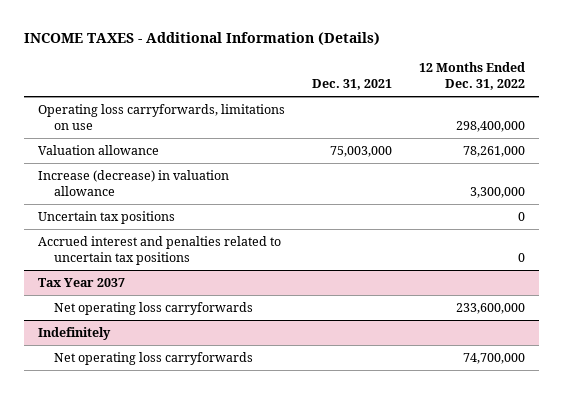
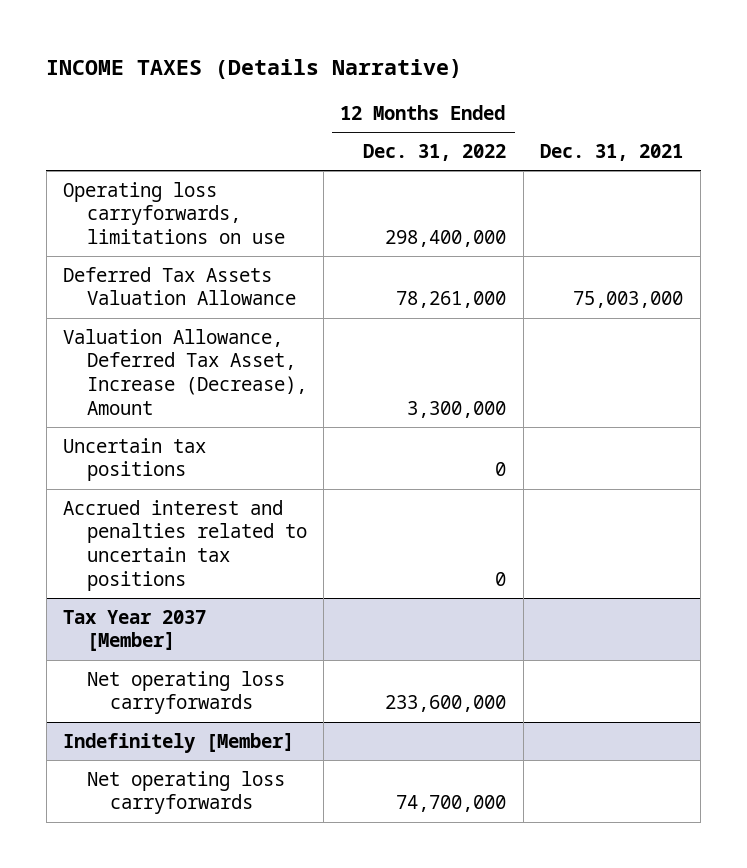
- INCOME TAXES - Additional Information (Details)
+ INCOME TAXES (Details Narrative)
- | Dec. 31, 2021 | 12 Months Ended Dec. 31, 2022
+ | 12 Months Ended Dec. 31, 2022 | Dec. 31, 2021
- Valuation allowance | 75,003,000 | 78,261,000
- Increase (decrease) in valuation allowance | | 3,300,000
+ Deferred Tax Assets Valuation Allowance | 78,261,000 | 75,003,000
+ Valuation Allowance, Deferred Tax Asset, Increase (Decrease), Amount | 3,300,000 |
- Tax Year 2037
+ Tax Year 2037 [Member]
- Indefinitely
+ Indefinitely [Member]

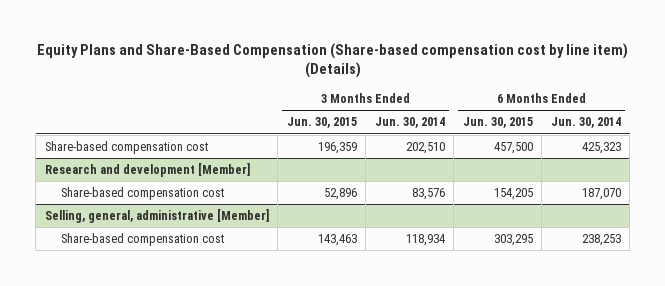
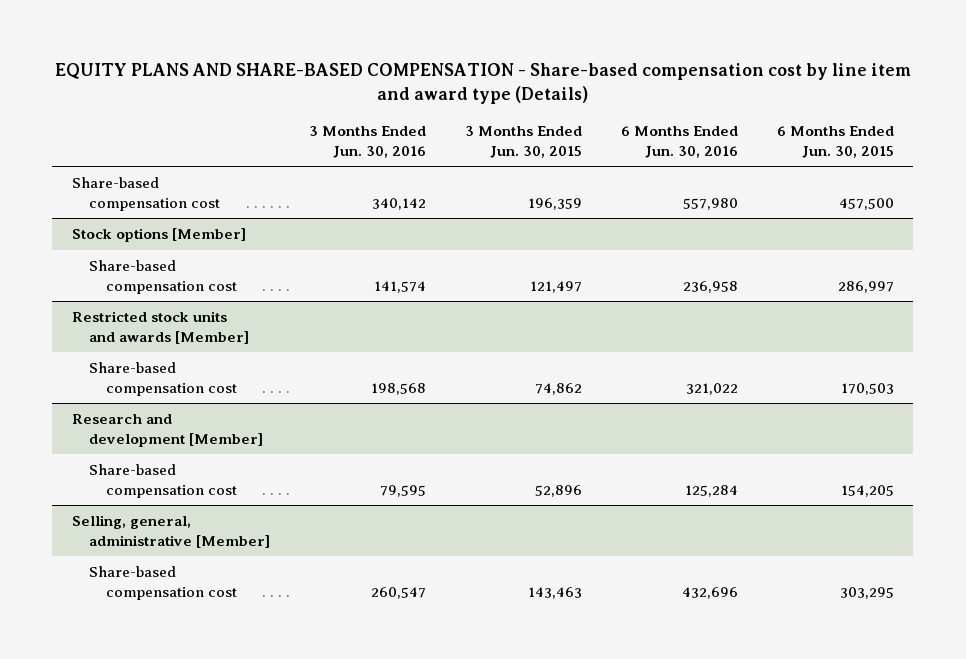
- Equity Plans and Share-Based Compensation (Share-based compensation cost by line item) (Details)
+ EQUITY PLANS AND SHARE-BASED COMPENSATION - Share-based compensation cost by line item and award type (Details)
- | 3 Months Ended Jun. 30, 2015 | 3 Months Ended Jun. 30, 2014 | 6 Months Ended Jun. 30, 2015 | 6 Months Ended Jun. 30, 2014
+ | 3 Months Ended Jun. 30, 2016 | 3 Months Ended Jun. 30, 2015 | 6 Months Ended Jun. 30, 2016 | 6 Months Ended Jun. 30, 2015
+ Stock options [Member]
+ Share-based compensation cost | 141,574 | 121,497 | 236,958 | 286,997
+ Restricted stock units and awards [Member]
+ Share-based compensation cost | 198,568 | 74,862 | 321,022 | 170,503

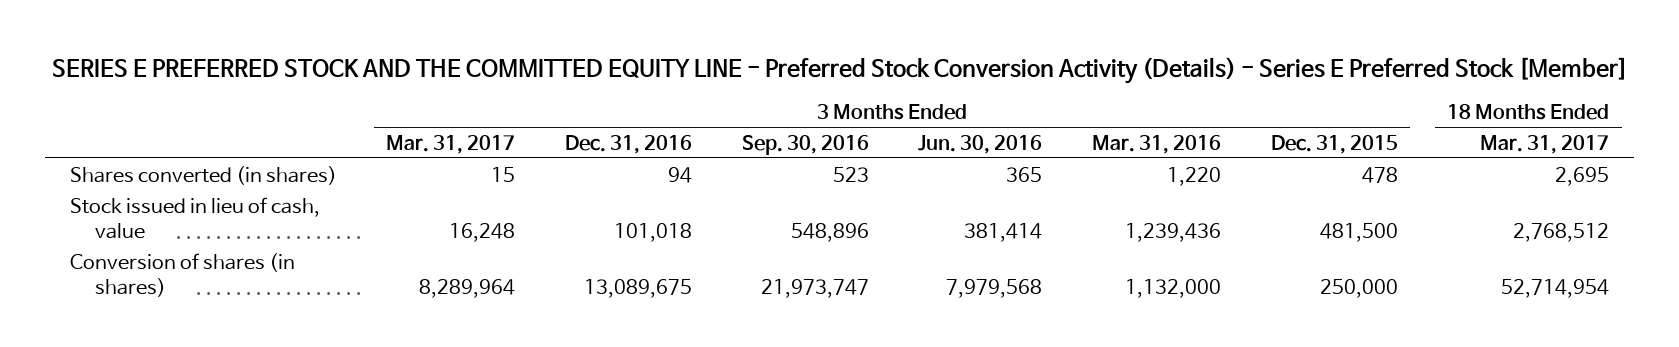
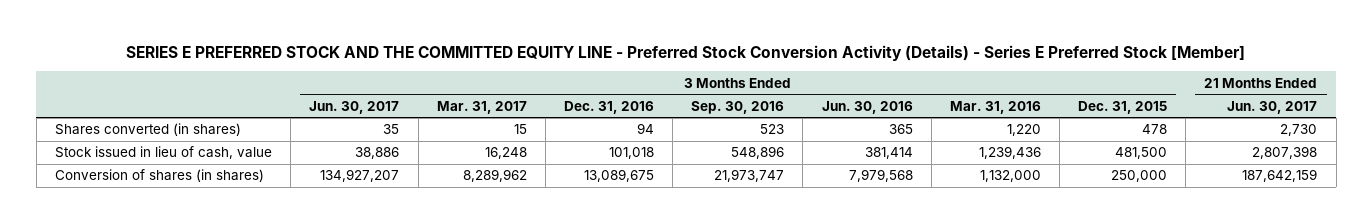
- | 3 Months Ended Mar. 31, 2017 | 3 Months Ended Dec. 31, 2016 | 3 Months Ended Sep. 30, 2016 | 3 Months Ended Jun. 30, 2016 | 3 Months Ended Mar. 31, 2016 | 3 Months Ended Dec. 31, 2015 | 18 Months Ended Mar. 31, 2017
+ | 3 Months Ended Jun. 30, 2017 | 3 Months Ended Mar. 31, 2017 | 3 Months Ended Dec. 31, 2016 | 3 Months Ended Sep. 30, 2016 | 3 Months Ended Jun. 30, 2016 | 3 Months Ended Mar. 31, 2016 | 3 Months Ended Dec. 31, 2015 | 21 Months Ended Jun. 30, 2017
- Conversion of shares (in shares) | 8,289,964 | 13,089,675 | 21,973,747 | 7,979,568 | 1,132,000 | 250,000 | 52,714,954
+ Conversion of shares (in shares) | 134,927,207 | 8,289,962 | 13,089,675 | 21,973,747 | 7,979,568 | 1,132,000 | 250,000 | 187,642,159

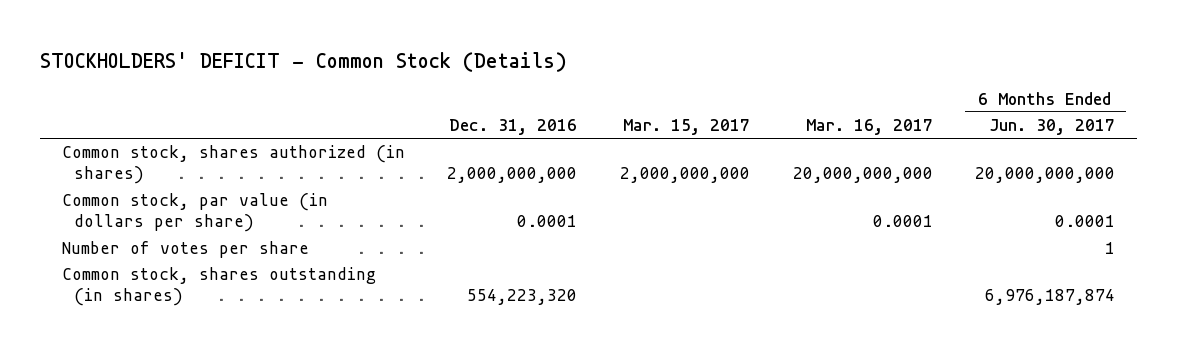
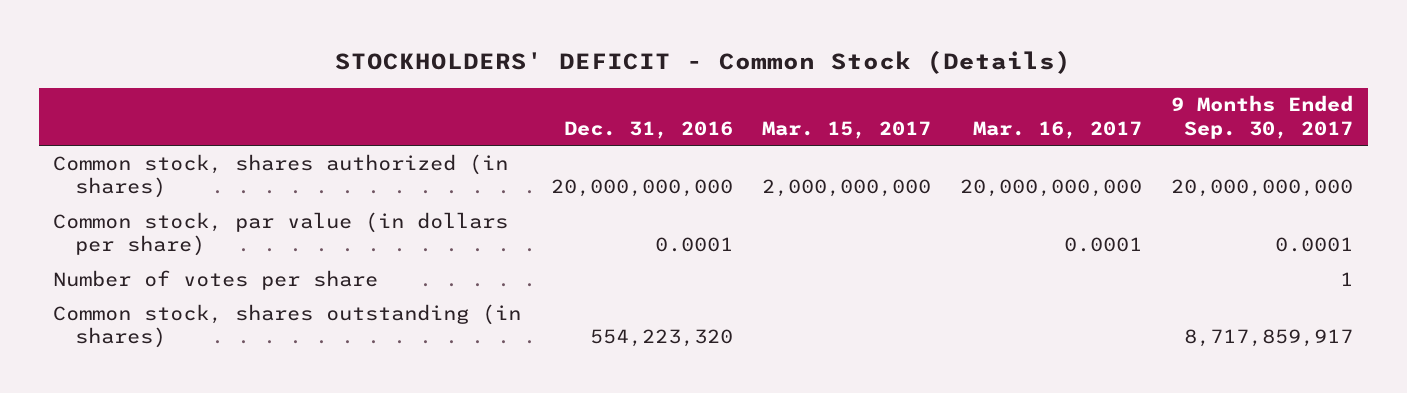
- | Dec. 31, 2016 | Mar. 15, 2017 | Mar. 16, 2017 | 6 Months Ended Jun. 30, 2017
+ | Dec. 31, 2016 | Mar. 15, 2017 | Mar. 16, 2017 | 9 Months Ended Sep. 30, 2017
- Common stock, shares authorized (in shares) | 2,000,000,000 | 2,000,000,000 | 20,000,000,000 | 20,000,000,000
+ Common stock, shares authorized (in shares) | 20,000,000,000 | 2,000,000,000 | 20,000,000,000 | 20,000,000,000

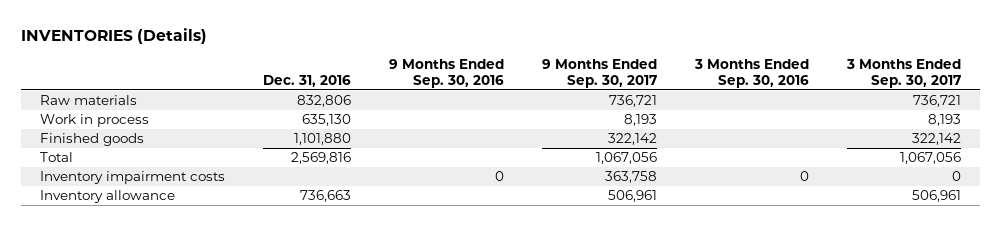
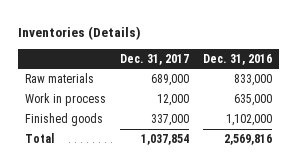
- INVENTORIES (Details)
+ Inventories (Details)
- | Dec. 31, 2016 | 9 Months Ended Sep. 30, 2016 | 9 Months Ended Sep. 30, 2017 | 3 Months Ended Sep. 30, 2016 | 3 Months Ended Sep. 30, 2017
+ | Dec. 31, 2017 | Dec. 31, 2016
- Raw materials | 832,806 | | 736,721 | | 736,721
- Work in process | 635,130 | | 8,193 | | 8,193
- Finished goods | 1,101,880 | | 322,142 | | 322,142
+ Raw materials | 689,000 | 833,000
+ Work in process | 12,000 | 635,000
+ Finished goods | 337,000 | 1,102,000
- Inventory impairment costs | | 0 | 363,758 | 0 | 0
- Inventory allowance | 736,663 | | 506,961 | | 506,961

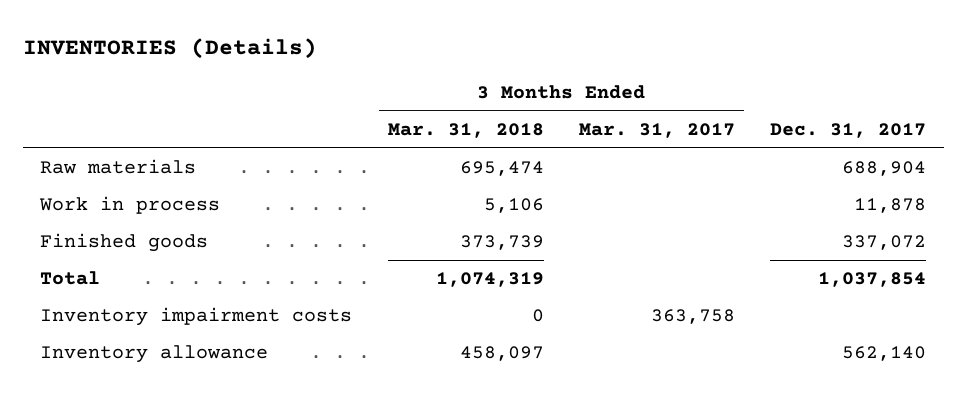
- Inventories (Details)
+ INVENTORIES (Details)
- | Dec. 31, 2017 | Dec. 31, 2016
+ | 3 Months Ended Mar. 31, 2018 | 3 Months Ended Mar. 31, 2017 | Dec. 31, 2017
- Raw materials | 689,000 | 833,000
- Work in process | 12,000 | 635,000
- Finished goods | 337,000 | 1,102,000
+ Raw materials | 695,474 | | 688,904
+ Work in process | 5,106 | | 11,878
+ Finished goods | 373,739 | | 337,072
+ Inventory impairment costs | 0 | 363,758 |
+ Inventory allowance | 458,097 | | 562,140

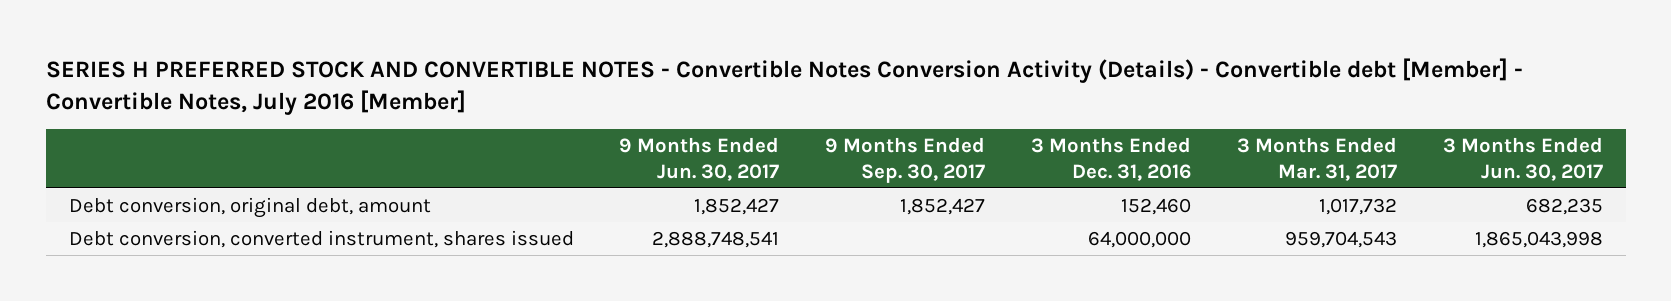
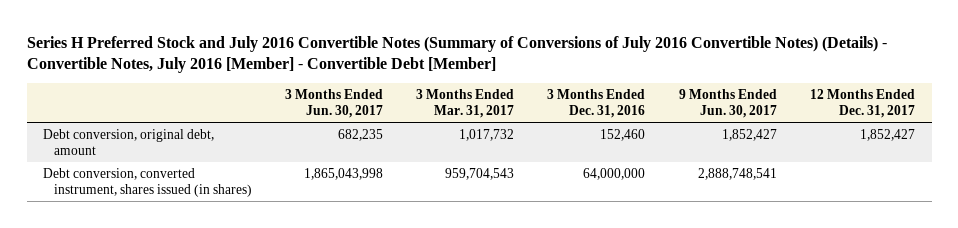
- SERIES H PREFERRED STOCK AND CONVERTIBLE NOTES - Convertible Notes Conversion Activity (Details) - Convertible debt [Member] - Convertible Notes, July 2016 [Member]
+ Series H Preferred Stock and July 2016 Convertible Notes (Summary of Conversions of July 2016 Convertible Notes) (Details) - Convertible Notes, July 2016 [Member] - Convertible Debt [Member]
- | 9 Months Ended Jun. 30, 2017 | 9 Months Ended Sep. 30, 2017 | 3 Months Ended Dec. 31, 2016 | 3 Months Ended Mar. 31, 2017 | 3 Months Ended Jun. 30, 2017
+ | 3 Months Ended Jun. 30, 2017 | 3 Months Ended Mar. 31, 2017 | 3 Months Ended Dec. 31, 2016 | 9 Months Ended Jun. 30, 2017 | 12 Months Ended Dec. 31, 2017
- Debt conversion, converted instrument, shares issued | 2,888,748,541 | | 64,000,000 | 959,704,543 | 1,865,043,998
+ Debt conversion, converted instrument, shares issued (in shares) | 1,865,043,998 | 959,704,543 | 64,000,000 | 2,888,748,541 |

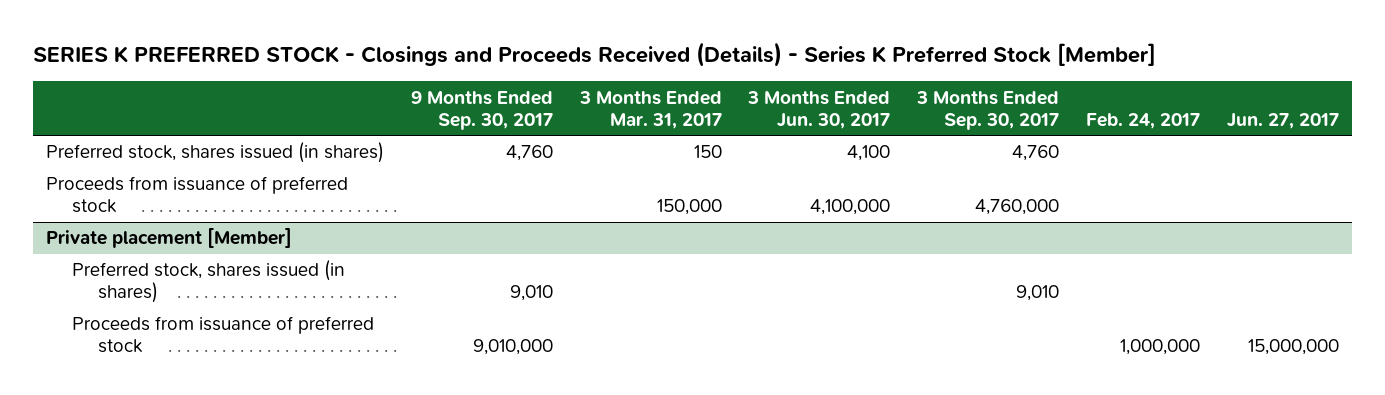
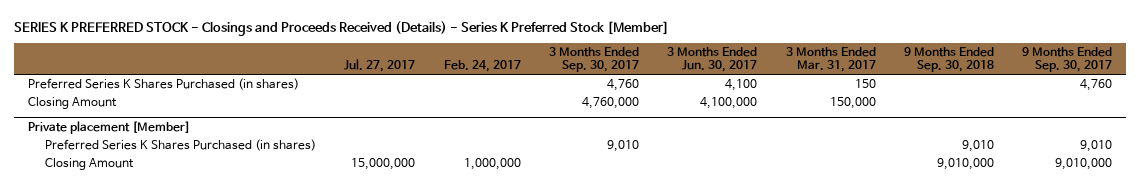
- | 9 Months Ended Sep. 30, 2017 | 3 Months Ended Mar. 31, 2017 | 3 Months Ended Jun. 30, 2017 | 3 Months Ended Sep. 30, 2017 | Feb. 24, 2017 | Jun. 27, 2017
+ | Jul. 27, 2017 | Feb. 24, 2017 | 3 Months Ended Sep. 30, 2017 | 3 Months Ended Jun. 30, 2017 | 3 Months Ended Mar. 31, 2017 | 9 Months Ended Sep. 30, 2018 | 9 Months Ended Sep. 30, 2017
- Preferred stock, shares issued (in shares) | 4,760 | 150 | 4,100 | 4,760 | |
- Proceeds from issuance of preferred stock | | 150,000 | 4,100,000 | 4,760,000 | |
+ Preferred Series K Shares Purchased (in shares) | | | 4,760 | 4,100 | 150 | | 4,760
+ Closing Amount | | | 4,760,000 | 4,100,000 | 150,000 | |
@ Private placement [Member]
- Preferred stock, shares issued (in shares) | 9,010 | | | 9,010 | |
- Proceeds from issuance of preferred stock | 9,010,000 | | | | 1,000,000 | 15,000,000
+ Preferred Series K Shares Purchased (in shares) | | | 9,010 | | | 9,010 | 9,010
+ Closing Amount | 15,000,000 | 1,000,000 | | | | 9,010,000 | 9,010,000

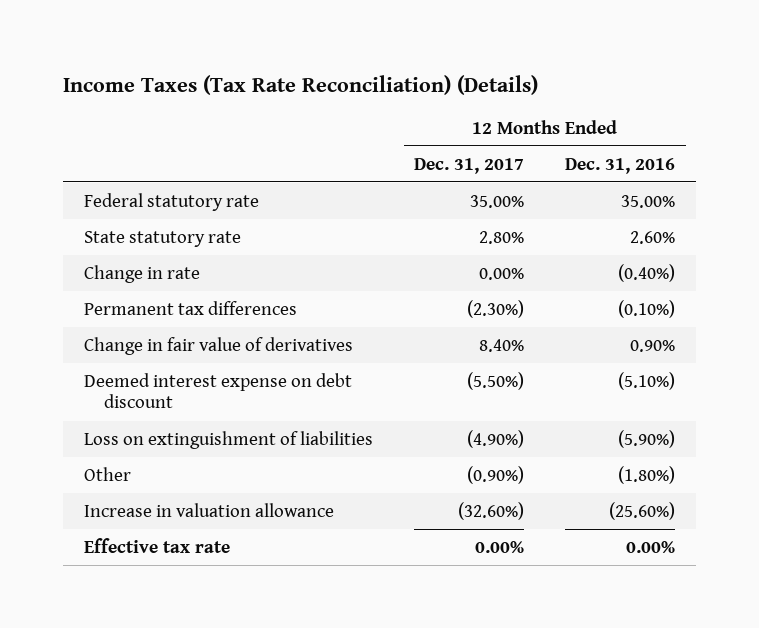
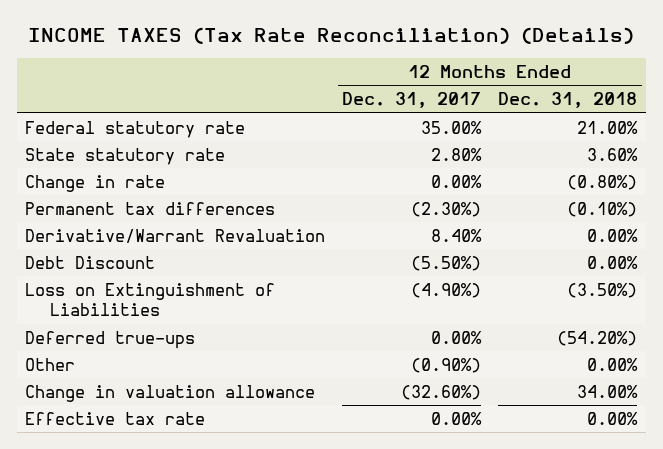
- Income Taxes (Tax Rate Reconciliation) (Details)
+ INCOME TAXES (Tax Rate Reconciliation) (Details)
- | 12 Months Ended Dec. 31, 2017 | 12 Months Ended Dec. 31, 2016
+ | 12 Months Ended Dec. 31, 2017 | 12 Months Ended Dec. 31, 2018
- Change in fair value of derivatives | 8.40% | 0.90%
- Deemed interest expense on debt discount | (5.50%) | (5.10%)
- Loss on extinguishment of liabilities | (4.90%) | (5.90%)
+ Derivative/Warrant Revaluation | 8.40% | 0.00%
+ Debt Discount | (5.50%) | 0.00%
+ Loss on Extinguishment of Liabilities | (4.90%) | (3.50%)
+ Deferred true-ups | 0.00% | (54.20%)
- Increase in valuation allowance | (32.60%) | (25.60%)
+ Change in valuation allowance | (32.60%) | 34.00%

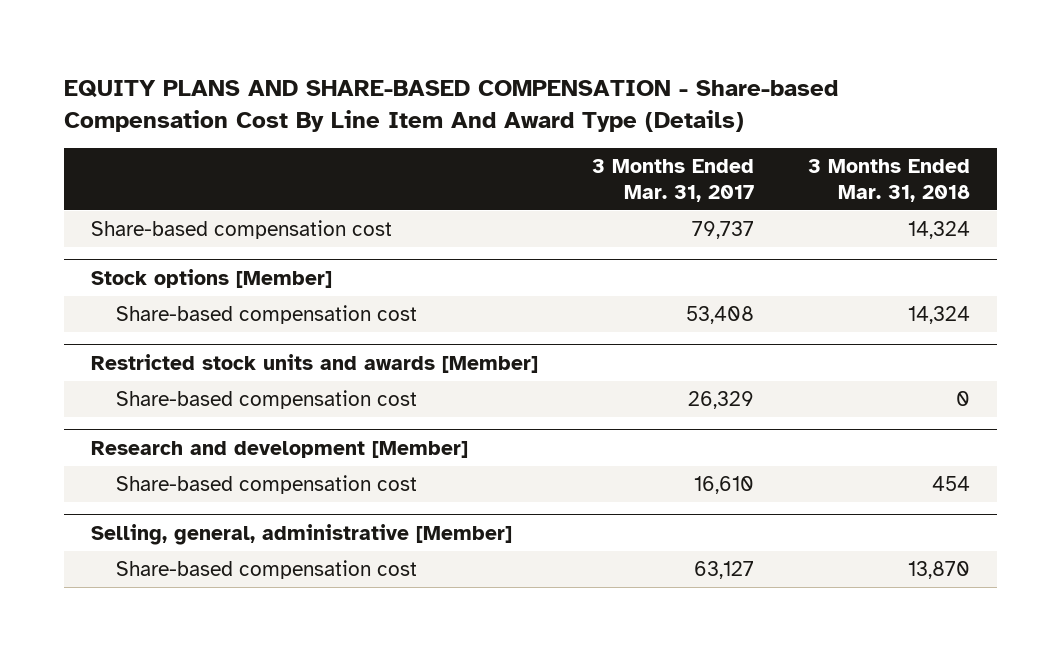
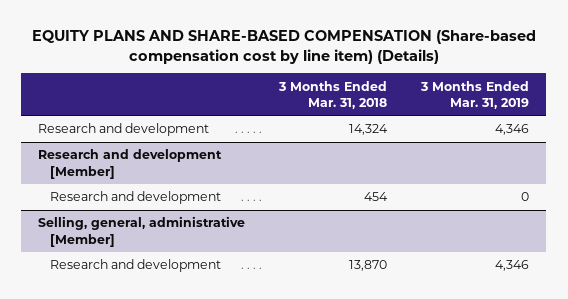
- EQUITY PLANS AND SHARE-BASED COMPENSATION - Share-based Compensation Cost By Line Item And Award Type (Details)
+ EQUITY PLANS AND SHARE-BASED COMPENSATION (Share-based compensation cost by line item) (Details)
- | 3 Months Ended Mar. 31, 2017 | 3 Months Ended Mar. 31, 2018
+ | 3 Months Ended Mar. 31, 2018 | 3 Months Ended Mar. 31, 2019
- Share-based compensation cost | 79,737 | 14,324
- Stock options [Member]
- Share-based compensation cost | 53,408 | 14,324
- Restricted stock units and awards [Member]
- Share-based compensation cost | 26,329 | 0
+ Research and development | 14,324 | 4,346
@ Research and development [Member]
- Share-based compensation cost | 16,610 | 454
+ Research and development | 454 | 0
@ Selling, general, administrative [Member]
- Share-based compensation cost | 63,127 | 13,870
+ Research and development | 13,870 | 4,346

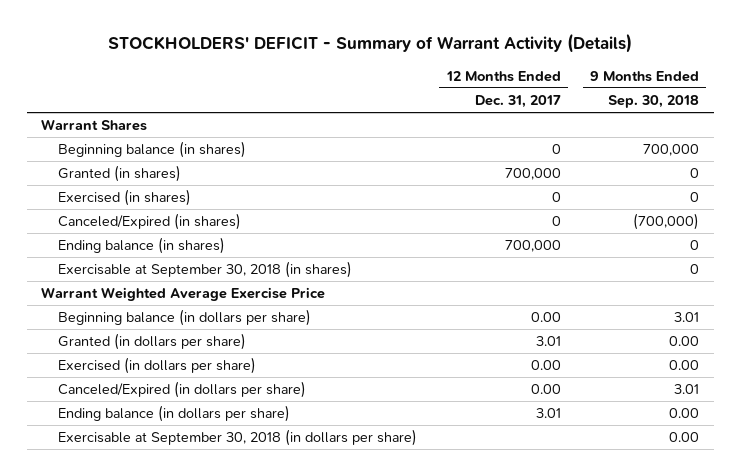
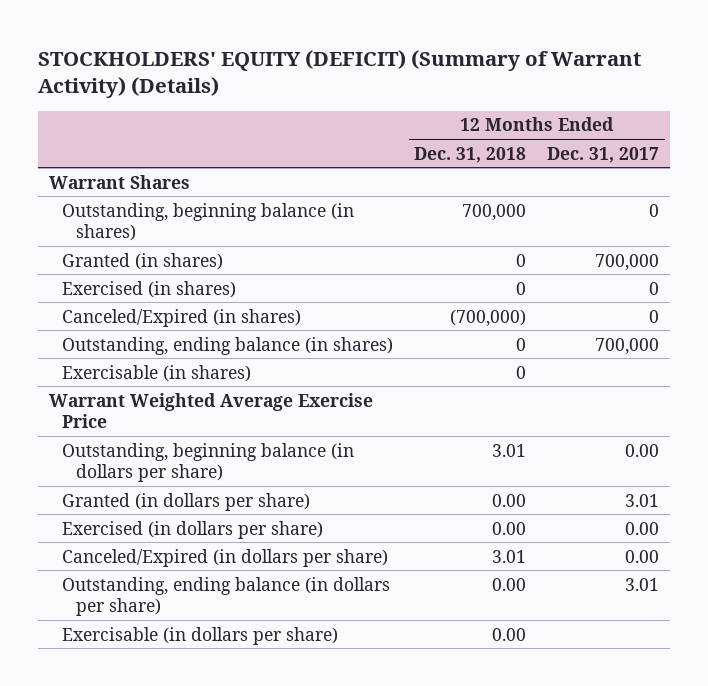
- STOCKHOLDERS' DEFICIT - Summary of Warrant Activity (Details)
+ STOCKHOLDERS' EQUITY (DEFICIT) (Summary of Warrant Activity) (Details)
- | 12 Months Ended Dec. 31, 2017 | 9 Months Ended Sep. 30, 2018
+ | 12 Months Ended Dec. 31, 2018 | 12 Months Ended Dec. 31, 2017
- Beginning balance (in shares) | 0 | 700,000
+ Outstanding, beginning balance (in shares) | 700,000 | 0
- Ending balance (in shares) | 700,000 | 0
- Exercisable at September 30, 2018 (in shares) | | 0
+ Outstanding, ending balance (in shares) | 0 | 700,000
+ Exercisable (in shares) | 0 |
- Beginning balance (in dollars per share) | 0.00 | 3.01
+ Outstanding, beginning balance (in dollars per share) | 3.01 | 0.00
- Ending balance (in dollars per share) | 3.01 | 0.00
- Exercisable at September 30, 2018 (in dollars per share) | | 0.00
+ Outstanding, ending balance (in dollars per share) | 0.00 | 3.01
+ Exercisable (in dollars per share) | 0.00 |

